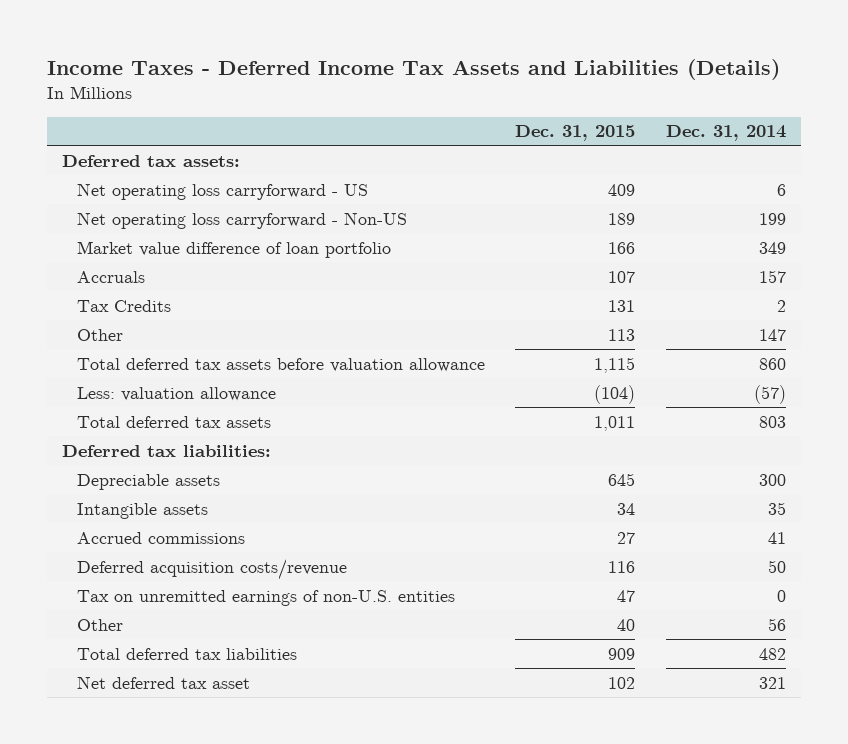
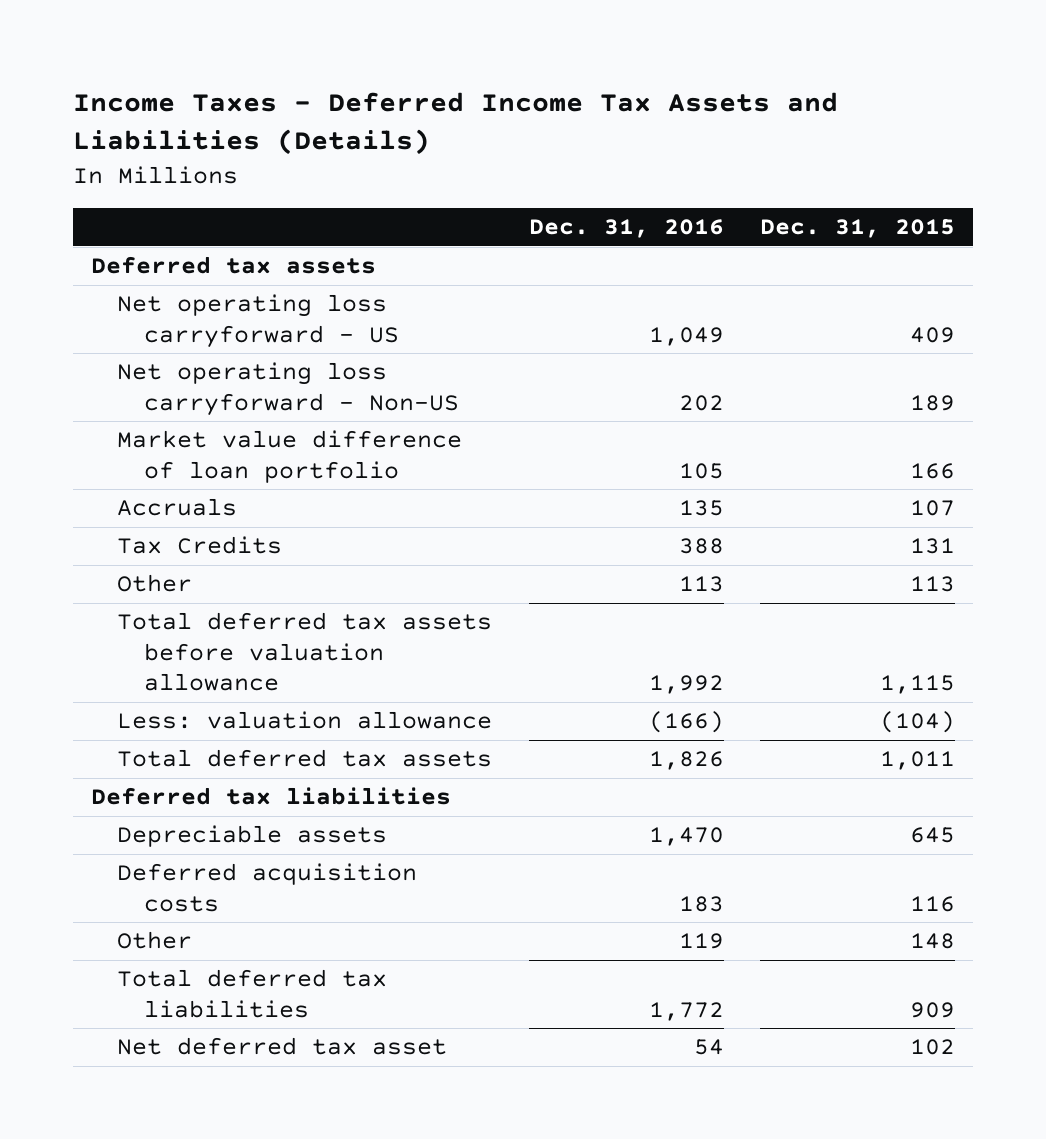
- | Dec. 31, 2015 | Dec. 31, 2014
+ | Dec. 31, 2016 | Dec. 31, 2015
- Deferred tax assets:
+ Deferred tax assets
- Deferred tax liabilities:
+ Deferred tax liabilities
- Intangible assets | 34 | 35
- Accrued commissions | 27 | 41
- Deferred acquisition costs/revenue | 116 | 50
- Tax on unremitted earnings of non-U.S. entities | 47 | 0
- Other | 40 | 56
+ Deferred acquisition costs | 183 | 116
+ Other | 119 | 148

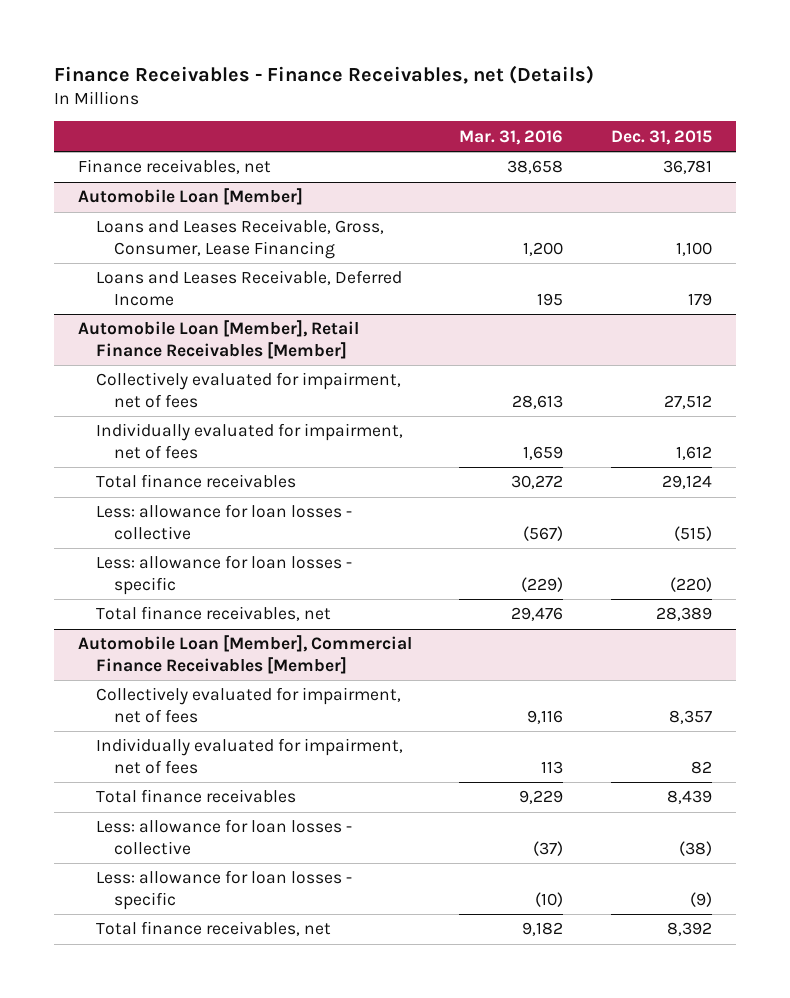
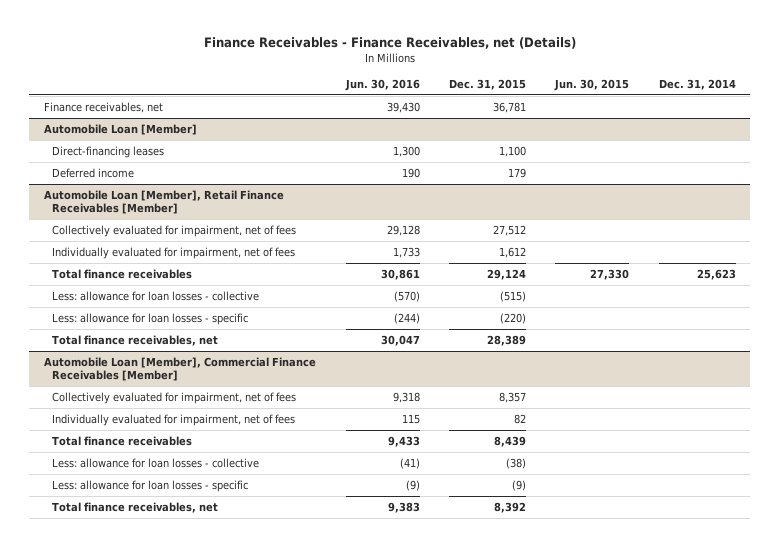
- | Mar. 31, 2016 | Dec. 31, 2015
+ | Jun. 30, 2016 | Dec. 31, 2015 | Jun. 30, 2015 | Dec. 31, 2014
@ Automobile Loan [Member]
- Loans and Leases Receivable, Gross, Consumer, Lease Financing | 1,200 | 1,100
- Loans and Leases Receivable, Deferred Income | 195 | 179
+ Direct-financing leases | 1,300 | 1,100 | |
+ Deferred income | 190 | 179 | |

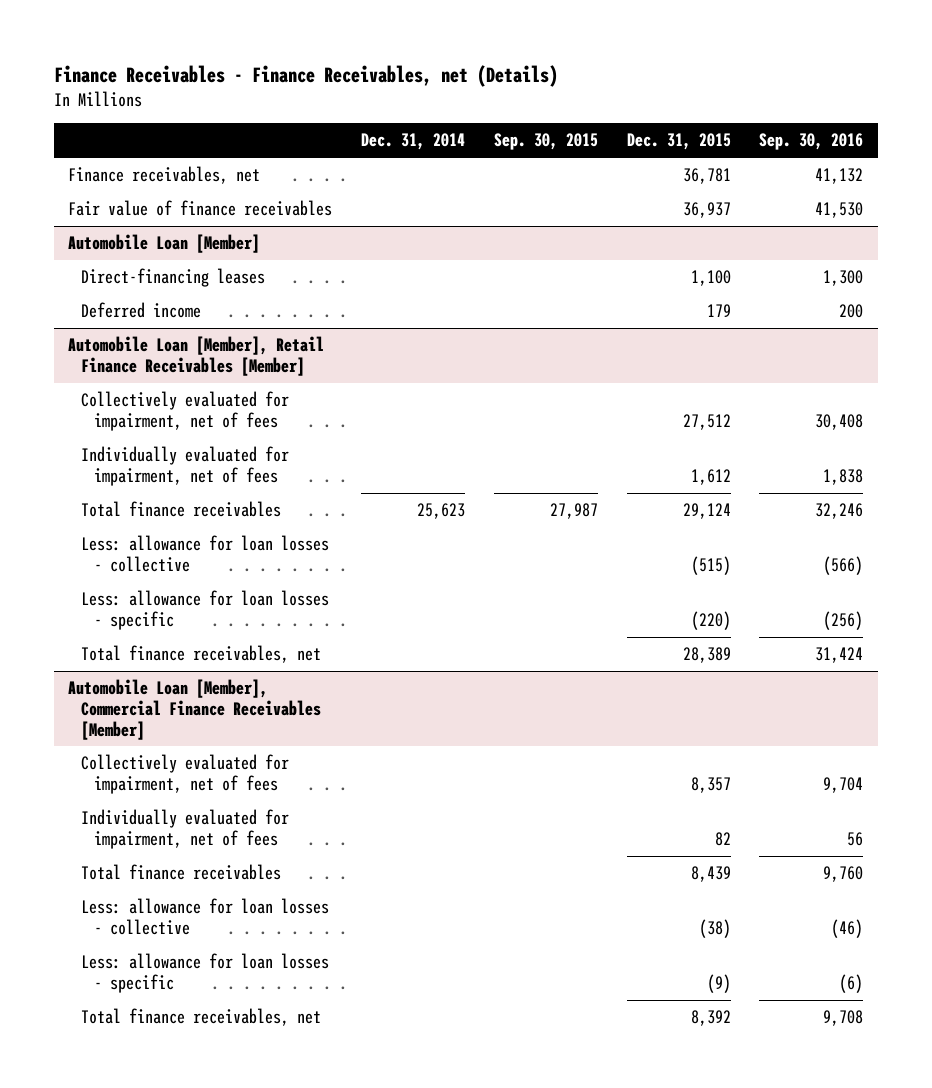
- | Jun. 30, 2016 | Dec. 31, 2015 | Jun. 30, 2015 | Dec. 31, 2014
+ | Dec. 31, 2014 | Sep. 30, 2015 | Dec. 31, 2015 | Sep. 30, 2016
+ Fair value of finance receivables | | | 36,937 | 41,530

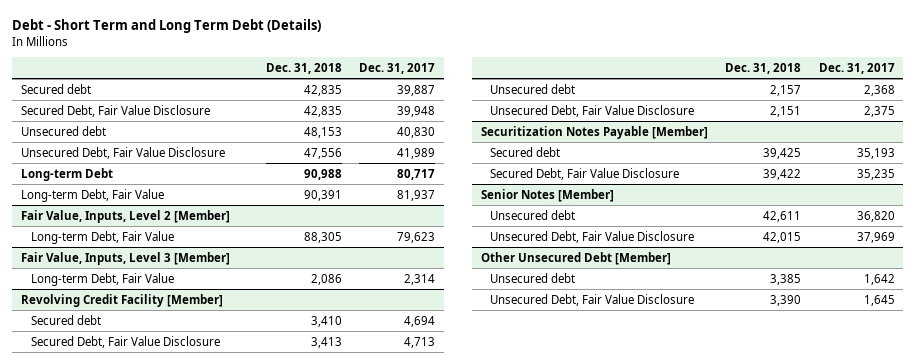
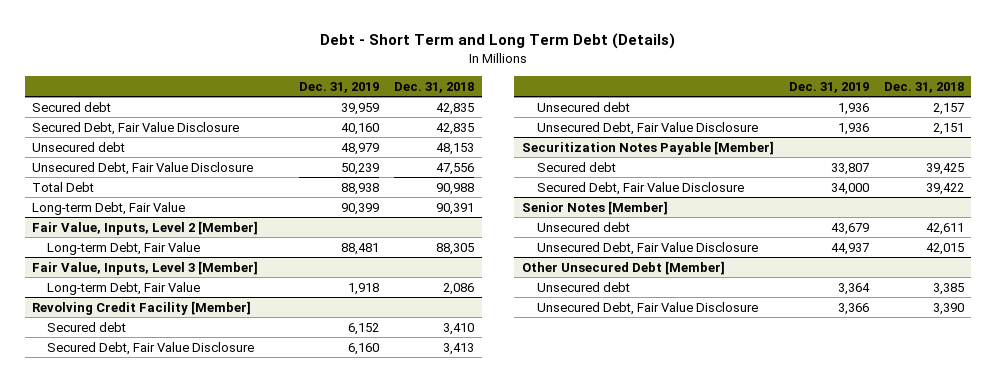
- | Dec. 31, 2018 | Dec. 31, 2017
+ | Dec. 31, 2019 | Dec. 31, 2018
- Long-term Debt | 90,988 | 80,717
+ Total Debt | 88,938 | 90,988

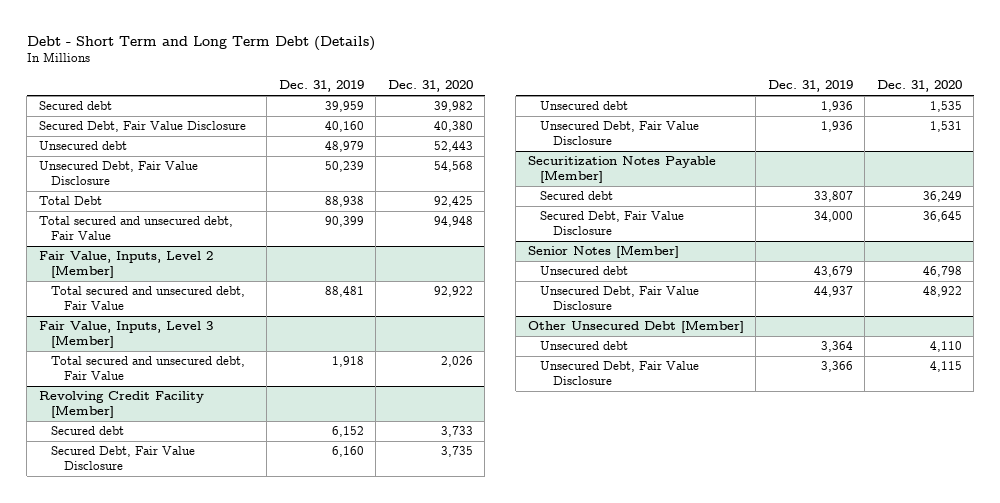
- | Dec. 31, 2019 | Dec. 31, 2018
+ | Dec. 31, 2019 | Dec. 31, 2020
- Long-term Debt, Fair Value | 90,399 | 90,391
+ Total secured and unsecured debt, Fair Value | 90,399 | 94,948
@ Fair Value, Inputs, Level 2 [Member]
- Long-term Debt, Fair Value | 88,481 | 88,305
+ Total secured and unsecured debt, Fair Value | 88,481 | 92,922
@ Fair Value, Inputs, Level 3 [Member]
- Long-term Debt, Fair Value | 1,918 | 2,086
+ Total secured and unsecured debt, Fair Value | 1,918 | 2,026

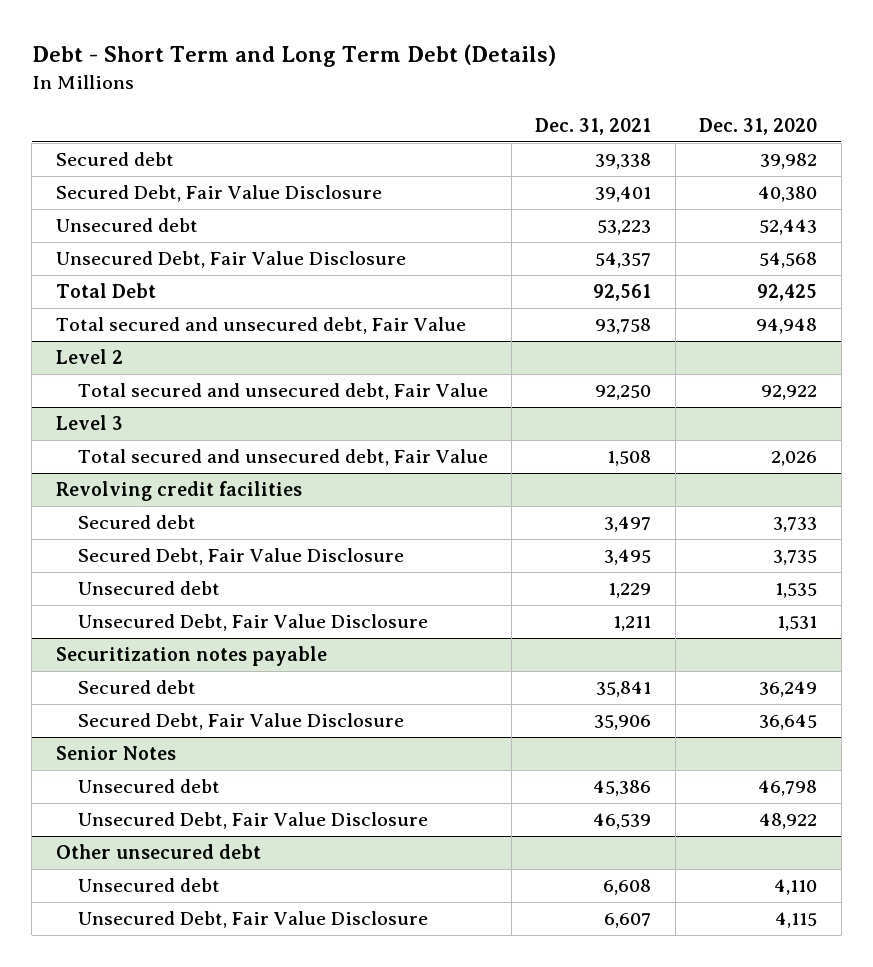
- | Dec. 31, 2019 | Dec. 31, 2020
+ | Dec. 31, 2021 | Dec. 31, 2020
- Fair Value, Inputs, Level 2 [Member]
+ Level 2
- Fair Value, Inputs, Level 3 [Member]
+ Level 3
- Revolving Credit Facility [Member]
+ Revolving credit facilities
- Securitization Notes Payable [Member]
+ Securitization notes payable
- Senior Notes [Member]
+ Senior Notes
- Other Unsecured Debt [Member]
+ Other unsecured debt

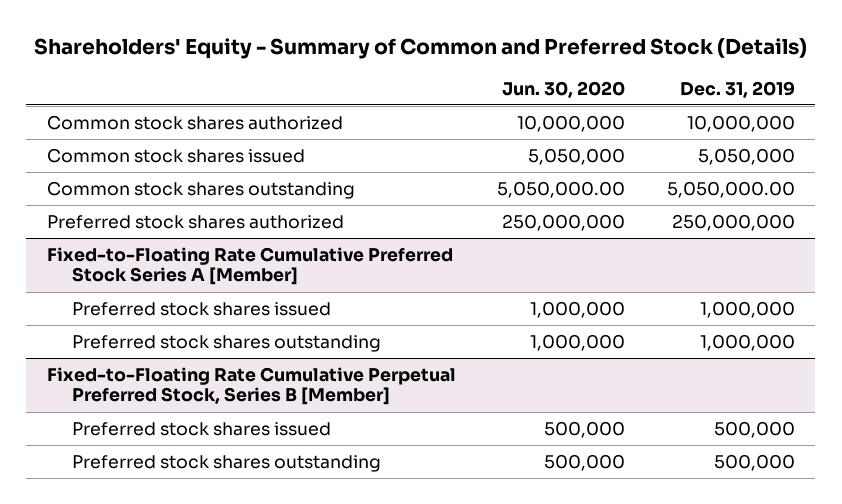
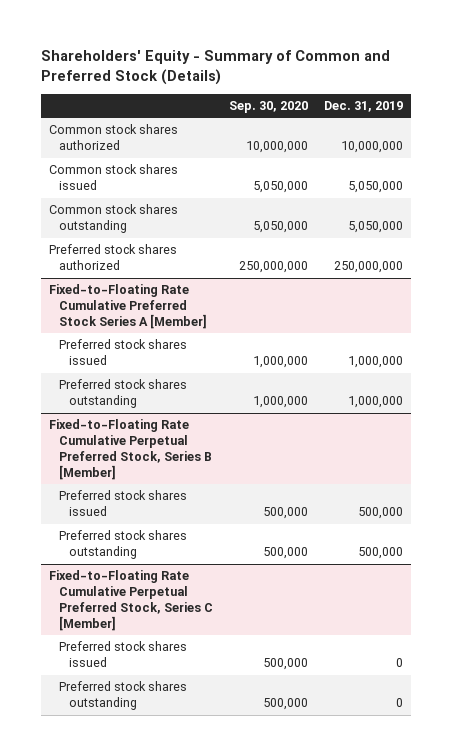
- | Jun. 30, 2020 | Dec. 31, 2019
+ | Sep. 30, 2020 | Dec. 31, 2019
- Common stock shares outstanding | 5,050,000.00 | 5,050,000.00
+ Common stock shares outstanding | 5,050,000 | 5,050,000
+ Fixed-to-Floating Rate Cumulative Perpetual Preferred Stock, Series C [Member]
+ Preferred stock shares issued | 500,000 | 0
+ Preferred stock shares outstanding | 500,000 | 0

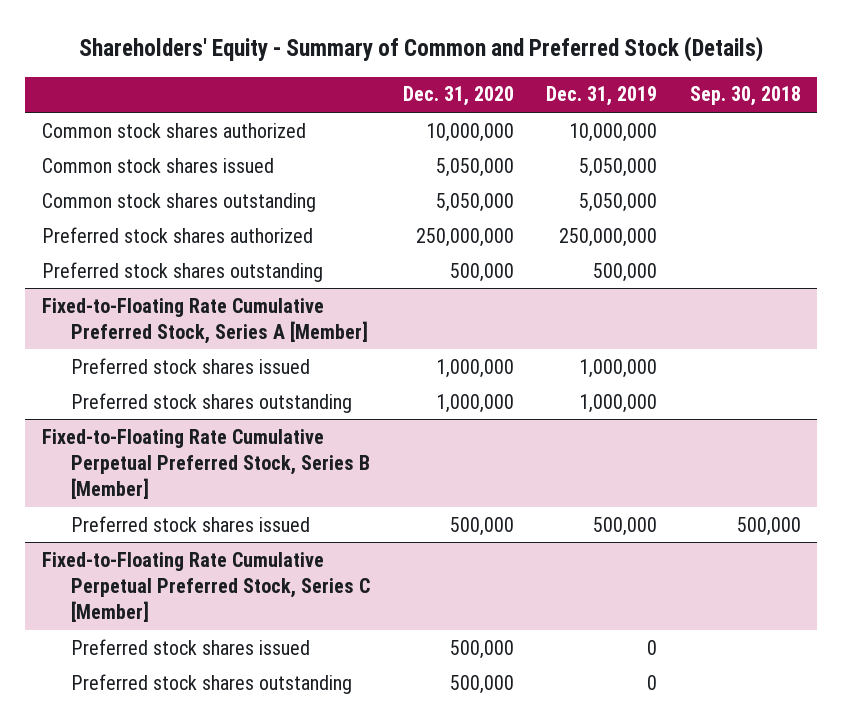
- | Sep. 30, 2020 | Dec. 31, 2019
+ | Dec. 31, 2020 | Dec. 31, 2019 | Sep. 30, 2018
- Fixed-to-Floating Rate Cumulative Preferred Stock Series A [Member]
+ Preferred stock shares outstanding | 500,000 | 500,000 |
+ Fixed-to-Floating Rate Cumulative Preferred Stock, Series A [Member]
@ Fixed-to-Floating Rate Cumulative Perpetual Preferred Stock, Series B [Member]
- Preferred stock shares outstanding | 500,000 | 500,000

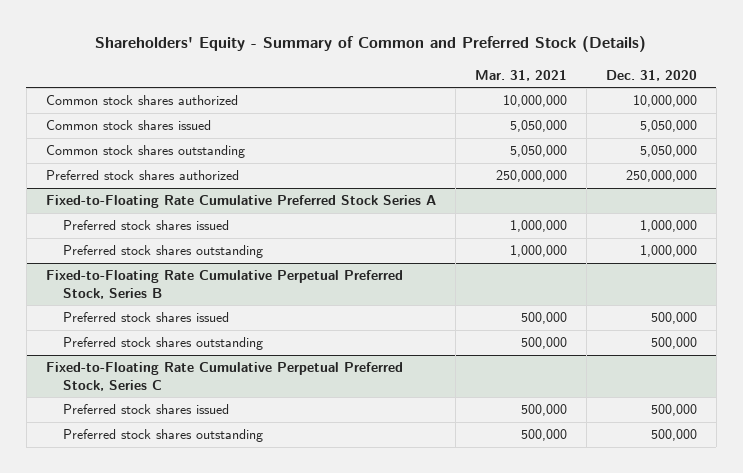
- | Dec. 31, 2020 | Dec. 31, 2019 | Sep. 30, 2018
+ | Mar. 31, 2021 | Dec. 31, 2020
- Preferred stock shares outstanding | 500,000 | 500,000 |
- Fixed-to-Floating Rate Cumulative Preferred Stock, Series A [Member]
+ Fixed-to-Floating Rate Cumulative Preferred Stock Series A
- Fixed-to-Floating Rate Cumulative Perpetual Preferred Stock, Series B [Member]
+ Fixed-to-Floating Rate Cumulative Perpetual Preferred Stock, Series B
- Fixed-to-Floating Rate Cumulative Perpetual Preferred Stock, Series C [Member]
+ Preferred stock shares outstanding | 500,000 | 500,000
+ Fixed-to-Floating Rate Cumulative Perpetual Preferred Stock, Series C

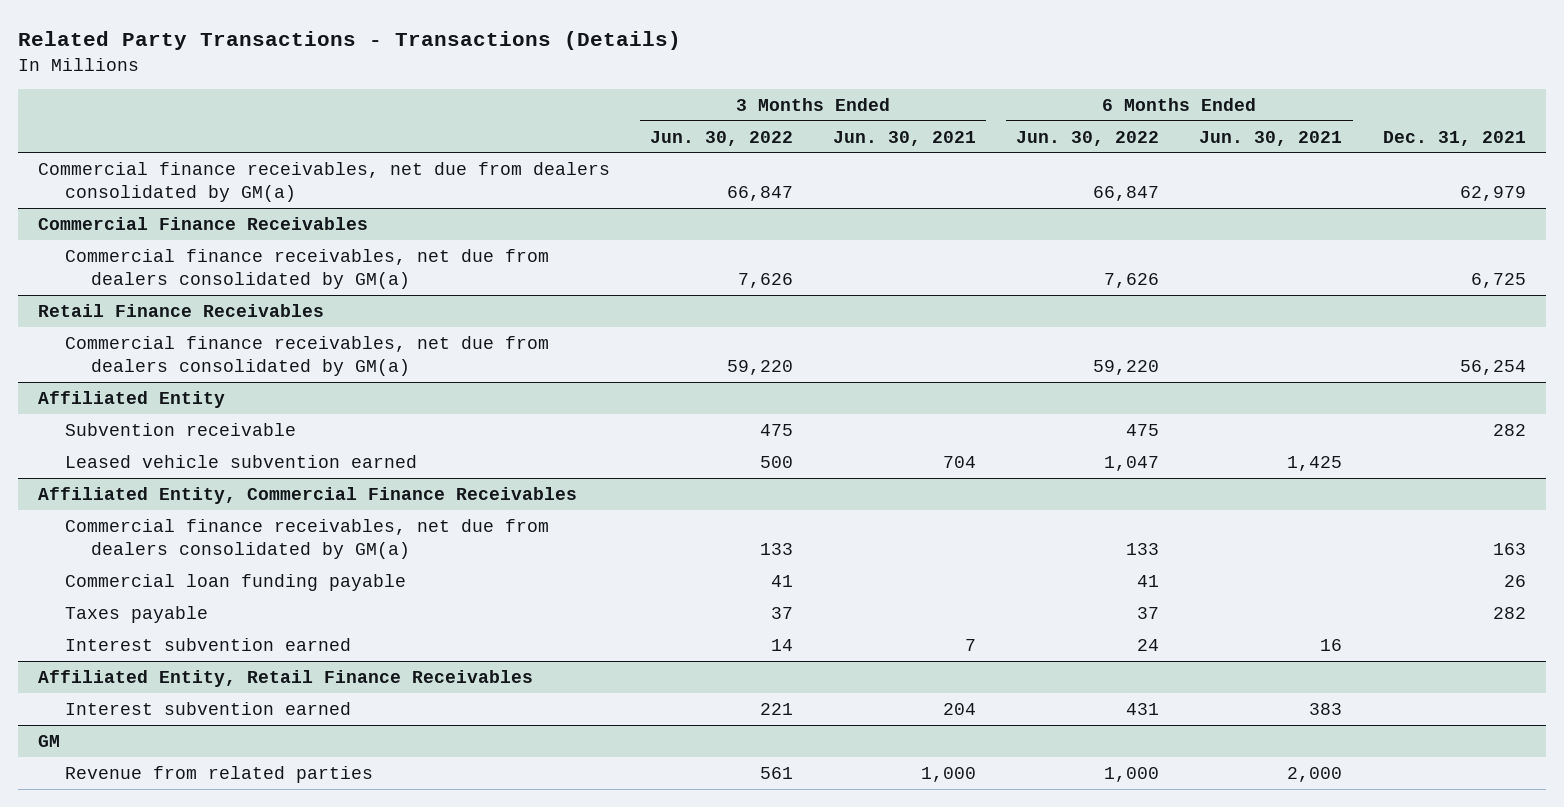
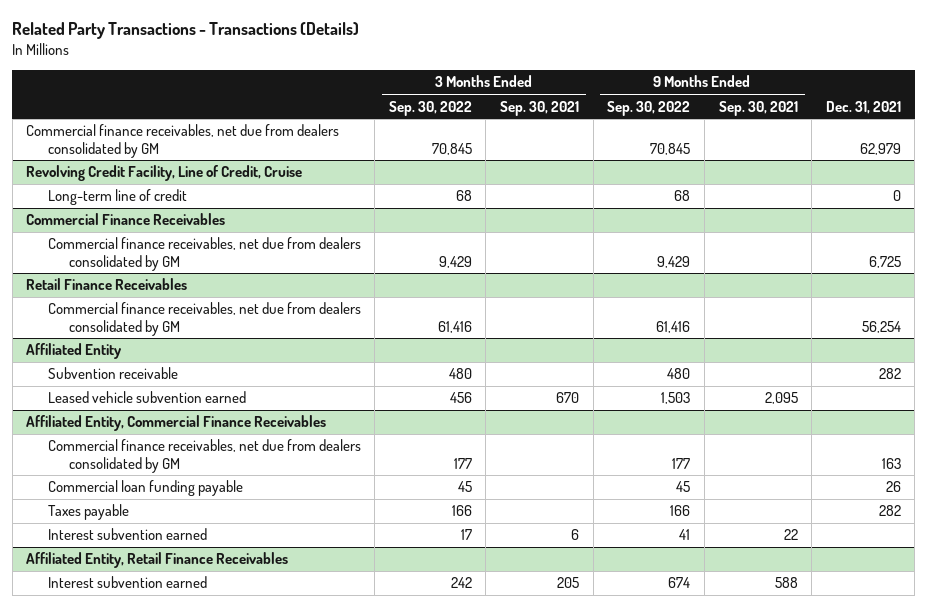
- | 3 Months Ended Jun. 30, 2022 | 3 Months Ended Jun. 30, 2021 | 6 Months Ended Jun. 30, 2022 | 6 Months Ended Jun. 30, 2021 | Dec. 31, 2021
+ | 3 Months Ended Sep. 30, 2022 | 3 Months Ended Sep. 30, 2021 | 9 Months Ended Sep. 30, 2022 | 9 Months Ended Sep. 30, 2021 | Dec. 31, 2021
- Commercial finance receivables, net due from dealers consolidated by GM(a) | 66,847 | | 66,847 | | 62,979
+ Commercial finance receivables, net due from dealers consolidated by GM | 70,845 | | 70,845 | | 62,979
+ Revolving Credit Facility, Line of Credit, Cruise
+ Long-term line of credit | 68 | | 68 | | 0
@ Commercial Finance Receivables
- Commercial finance receivables, net due from dealers consolidated by GM(a) | 7,626 | | 7,626 | | 6,725
+ Commercial finance receivables, net due from dealers consolidated by GM | 9,429 | | 9,429 | | 6,725
@ Retail Finance Receivables
- Commercial finance receivables, net due from dealers consolidated by GM(a) | 59,220 | | 59,220 | | 56,254
+ Commercial finance receivables, net due from dealers consolidated by GM | 61,416 | | 61,416 | | 56,254
@ Affiliated Entity, Commercial Finance Receivables
- Commercial finance receivables, net due from dealers consolidated by GM(a) | 133 | | 133 | | 163
+ Commercial finance receivables, net due from dealers consolidated by GM | 177 | | 177 | | 163
- GM
- Revenue from related parties | 561 | 1,000 | 1,000 | 2,000 |

